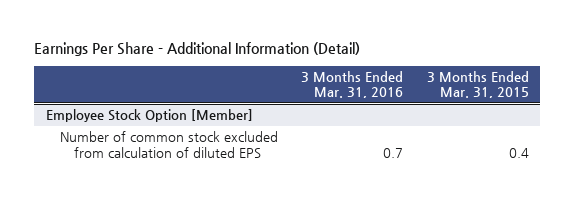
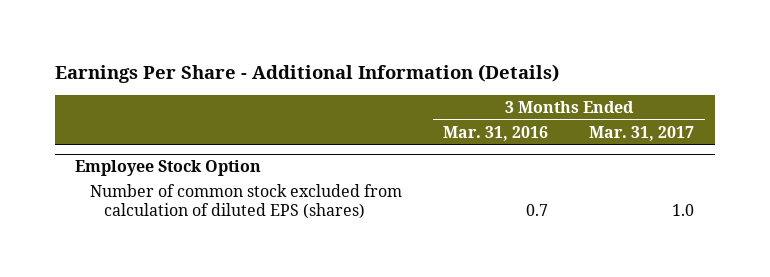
- Earnings Per Share - Additional Information (Detail)
+ Earnings Per Share - Additional Information (Details)
- | 3 Months Ended Mar. 31, 2016 | 3 Months Ended Mar. 31, 2015
+ | 3 Months Ended Mar. 31, 2016 | 3 Months Ended Mar. 31, 2017
- Employee Stock Option [Member]
- Number of common stock excluded from calculation of diluted EPS | 0.7 | 0.4
+ Employee Stock Option
+ Number of common stock excluded from calculation of diluted EPS (shares) | 0.7 | 1.0

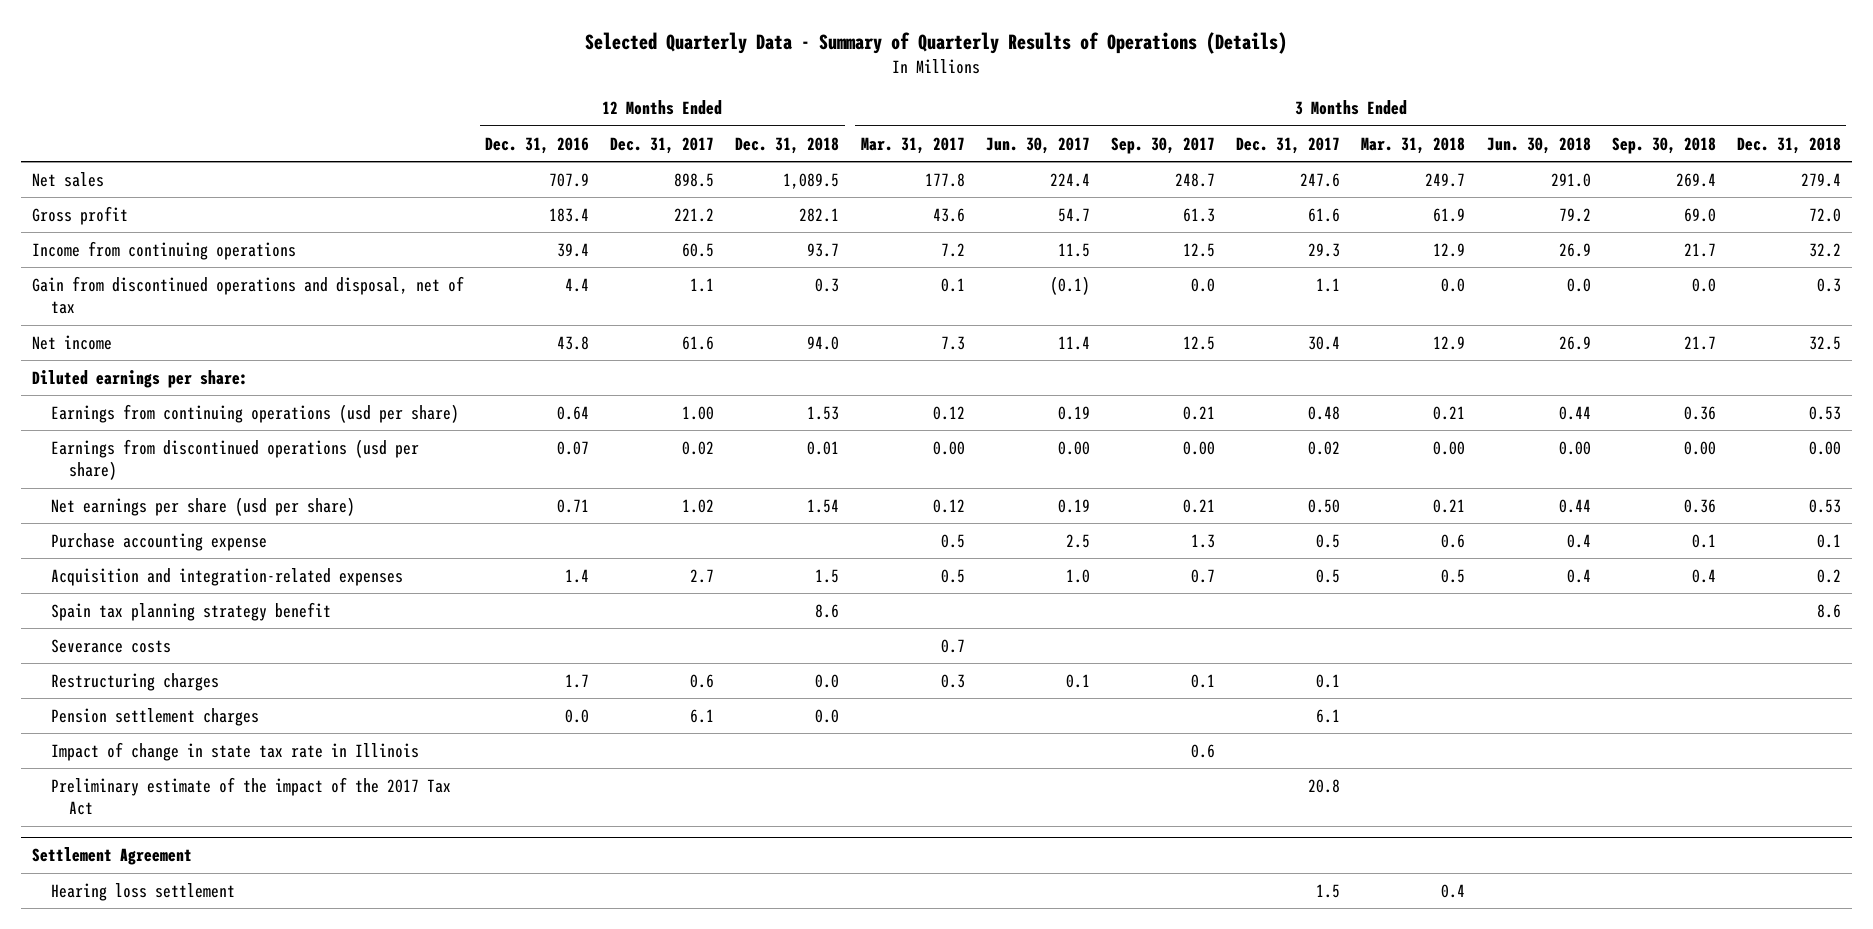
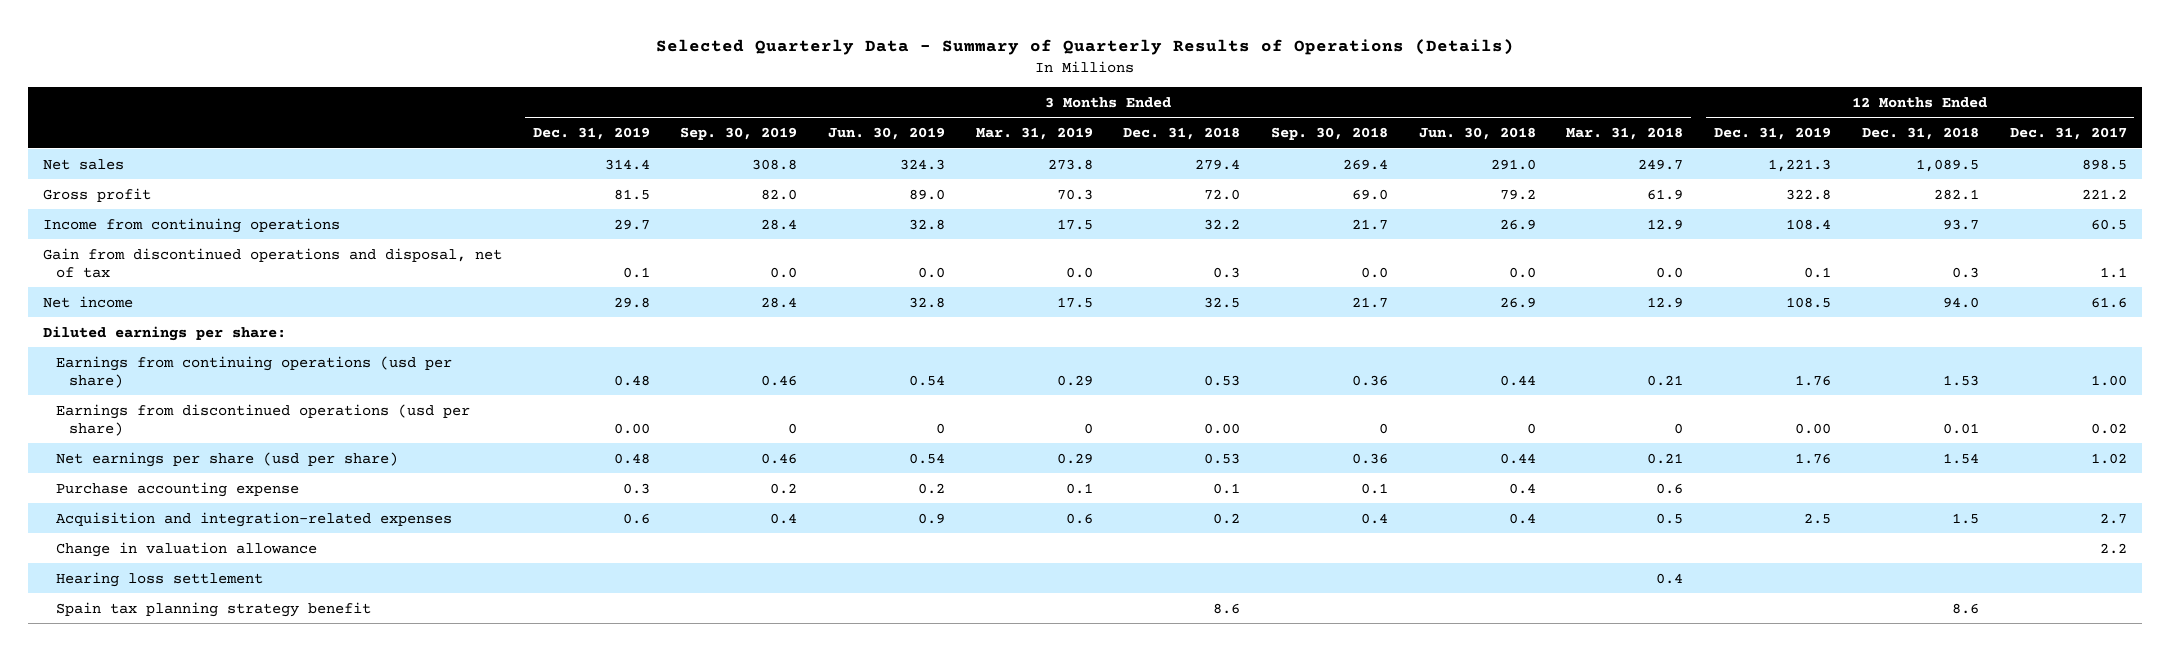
- | 12 Months Ended Dec. 31, 2016 | 12 Months Ended Dec. 31, 2017 | 12 Months Ended Dec. 31, 2018 | 3 Months Ended Mar. 31, 2017 | 3 Months Ended Jun. 30, 2017 | 3 Months Ended Sep. 30, 2017 | 3 Months Ended Dec. 31, 2017 | 3 Months Ended Mar. 31, 2018 | 3 Months Ended Jun. 30, 2018 | 3 Months Ended Sep. 30, 2018 | 3 Months Ended Dec. 31, 2018
+ | 3 Months Ended Dec. 31, 2019 | 3 Months Ended Sep. 30, 2019 | 3 Months Ended Jun. 30, 2019 | 3 Months Ended Mar. 31, 2019 | 3 Months Ended Dec. 31, 2018 | 3 Months Ended Sep. 30, 2018 | 3 Months Ended Jun. 30, 2018 | 3 Months Ended Mar. 31, 2018 | 12 Months Ended Dec. 31, 2019 | 12 Months Ended Dec. 31, 2018 | 12 Months Ended Dec. 31, 2017
- Earnings from discontinued operations (usd per share) | 0.07 | 0.02 | 0.01 | 0.00 | 0.00 | 0.00 | 0.02 | 0.00 | 0.00 | 0.00 | 0.00
+ Earnings from discontinued operations (usd per share) | 0.00 | 0 | 0 | 0 | 0.00 | 0 | 0 | 0 | 0.00 | 0.01 | 0.02
- Severance costs | | | | 0.7 | | | | | | |
- Restructuring charges | 1.7 | 0.6 | 0.0 | 0.3 | 0.1 | 0.1 | 0.1 | | | |
- Pension settlement charges | 0.0 | 6.1 | 0.0 | | | | 6.1 | | | |
- Impact of change in state tax rate in Illinois | | | | | | 0.6 | | | | |
- Preliminary estimate of the impact of the 2017 Tax Act | | | | | | | 20.8 | | | |
- Settlement Agreement
+ Change in valuation allowance | | | | | | | | | | | 2.2
moved down: Spain tax planning strategy benefit | | | | | 8.6 | | | | | 8.6 |

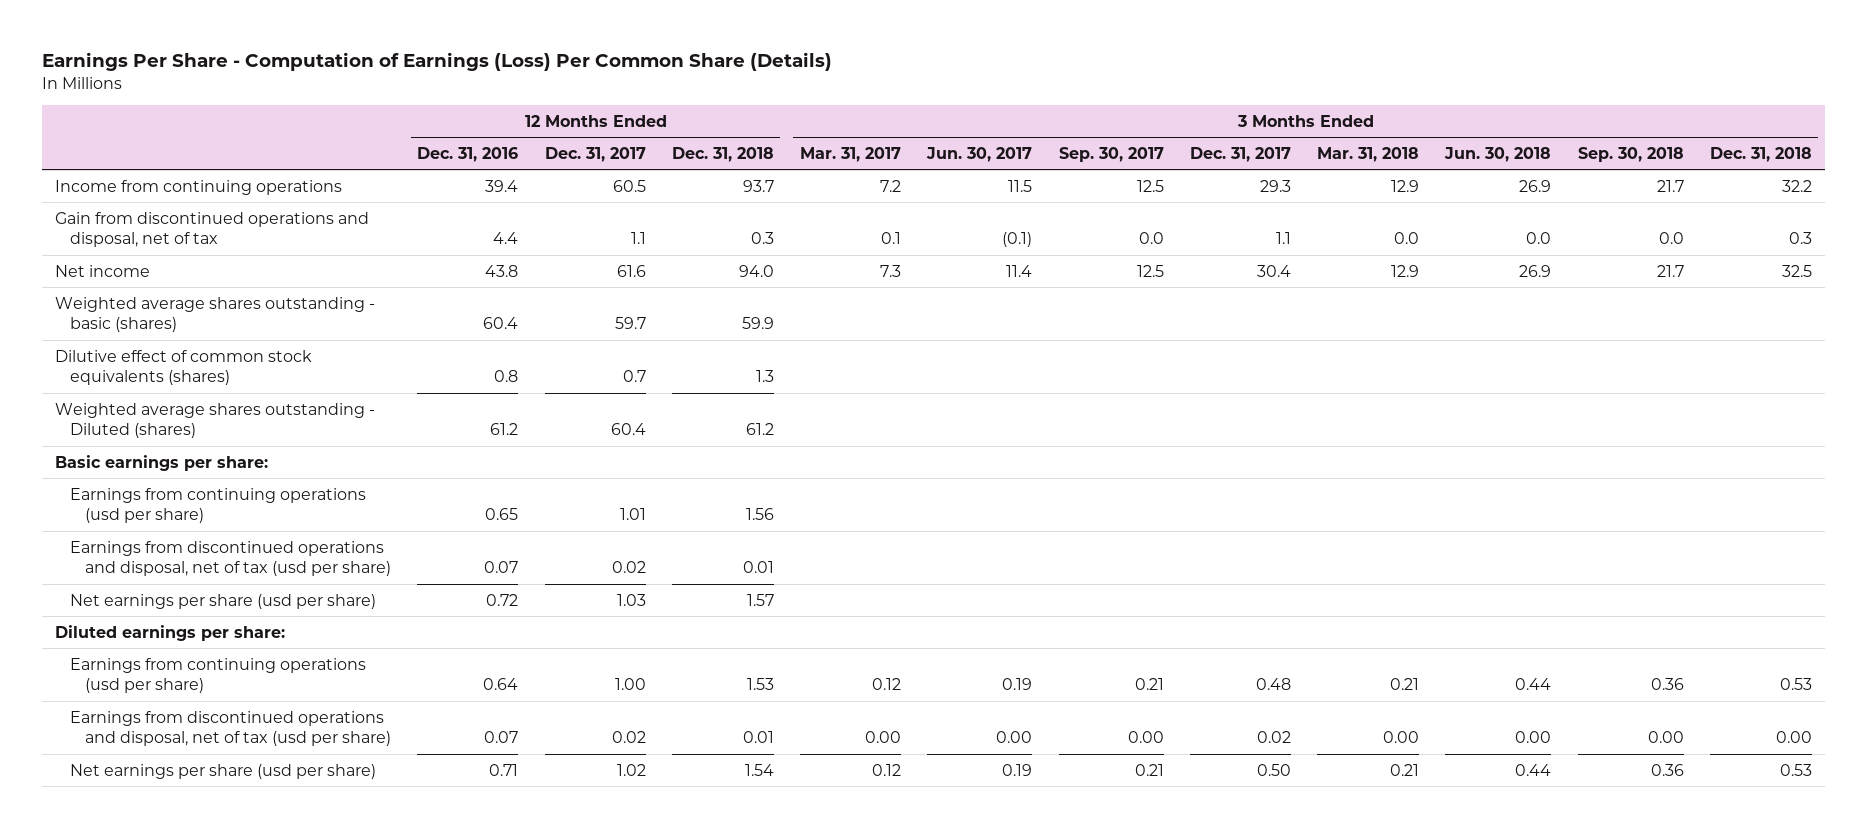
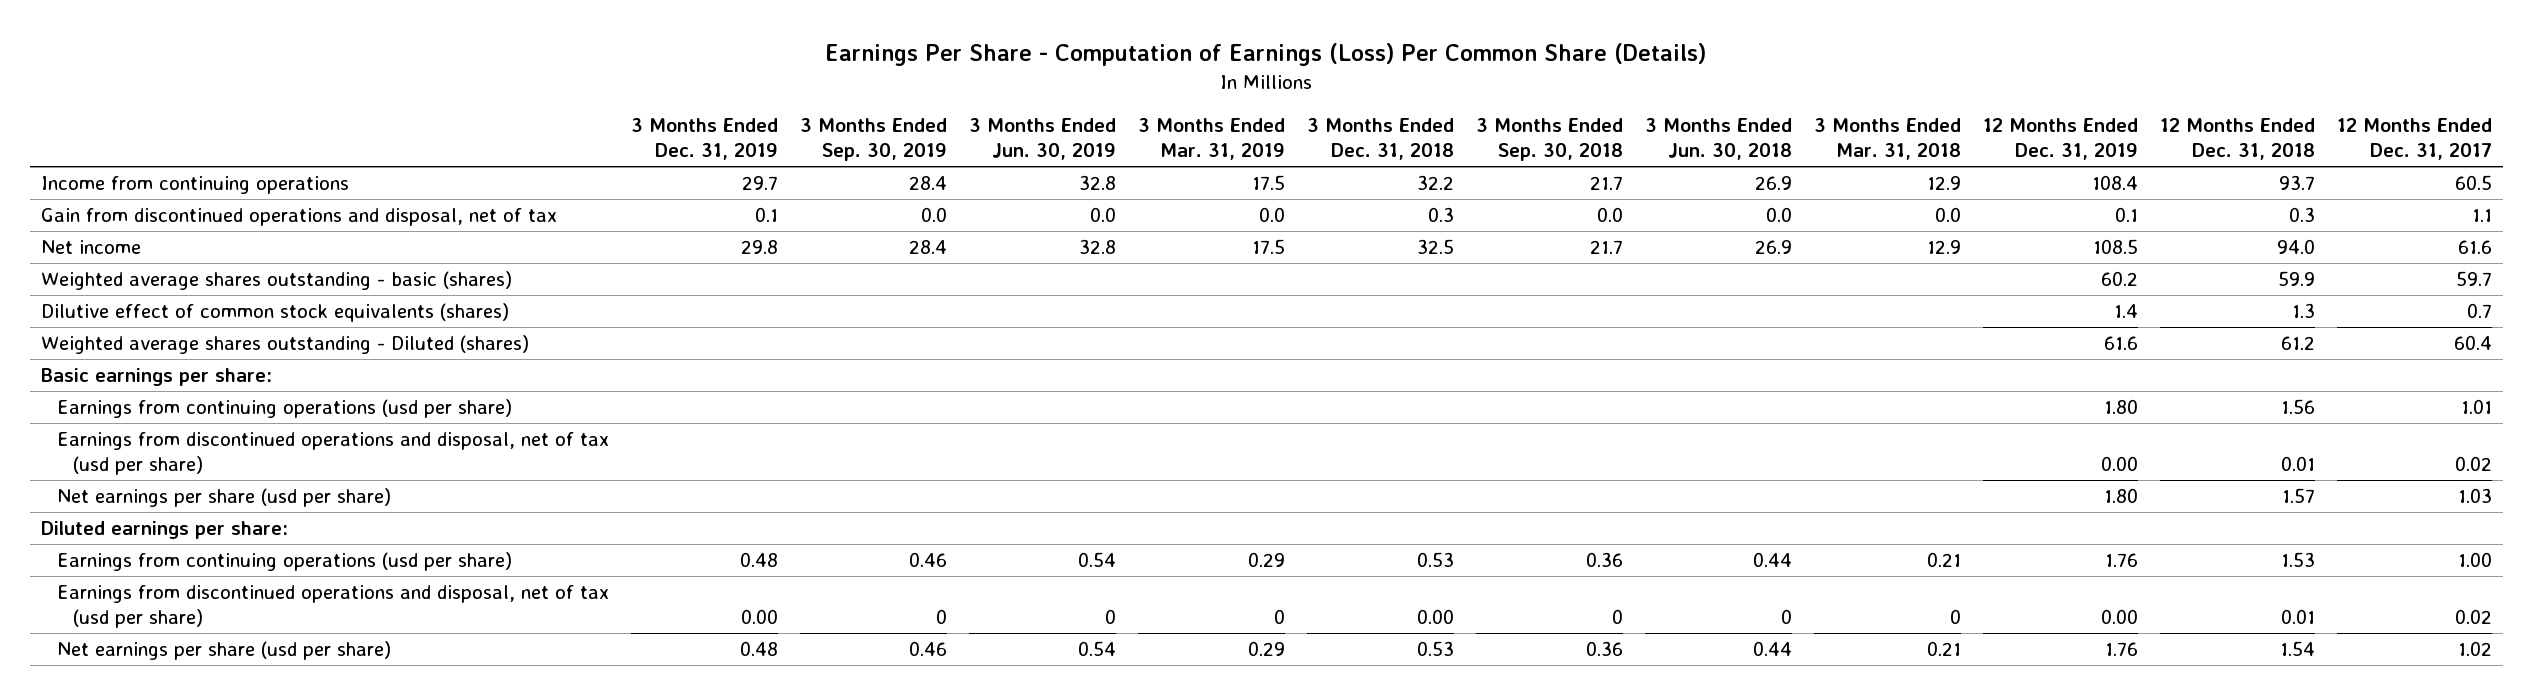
- | 12 Months Ended Dec. 31, 2016 | 12 Months Ended Dec. 31, 2017 | 12 Months Ended Dec. 31, 2018 | 3 Months Ended Mar. 31, 2017 | 3 Months Ended Jun. 30, 2017 | 3 Months Ended Sep. 30, 2017 | 3 Months Ended Dec. 31, 2017 | 3 Months Ended Mar. 31, 2018 | 3 Months Ended Jun. 30, 2018 | 3 Months Ended Sep. 30, 2018 | 3 Months Ended Dec. 31, 2018
+ | 3 Months Ended Dec. 31, 2019 | 3 Months Ended Sep. 30, 2019 | 3 Months Ended Jun. 30, 2019 | 3 Months Ended Mar. 31, 2019 | 3 Months Ended Dec. 31, 2018 | 3 Months Ended Sep. 30, 2018 | 3 Months Ended Jun. 30, 2018 | 3 Months Ended Mar. 31, 2018 | 12 Months Ended Dec. 31, 2019 | 12 Months Ended Dec. 31, 2018 | 12 Months Ended Dec. 31, 2017
- Earnings from discontinued operations and disposal, net of tax (usd per share) | 0.07 | 0.02 | 0.01 | 0.00 | 0.00 | 0.00 | 0.02 | 0.00 | 0.00 | 0.00 | 0.00
+ Earnings from discontinued operations and disposal, net of tax (usd per share) | 0.00 | 0 | 0 | 0 | 0.00 | 0 | 0 | 0 | 0.00 | 0.01 | 0.02

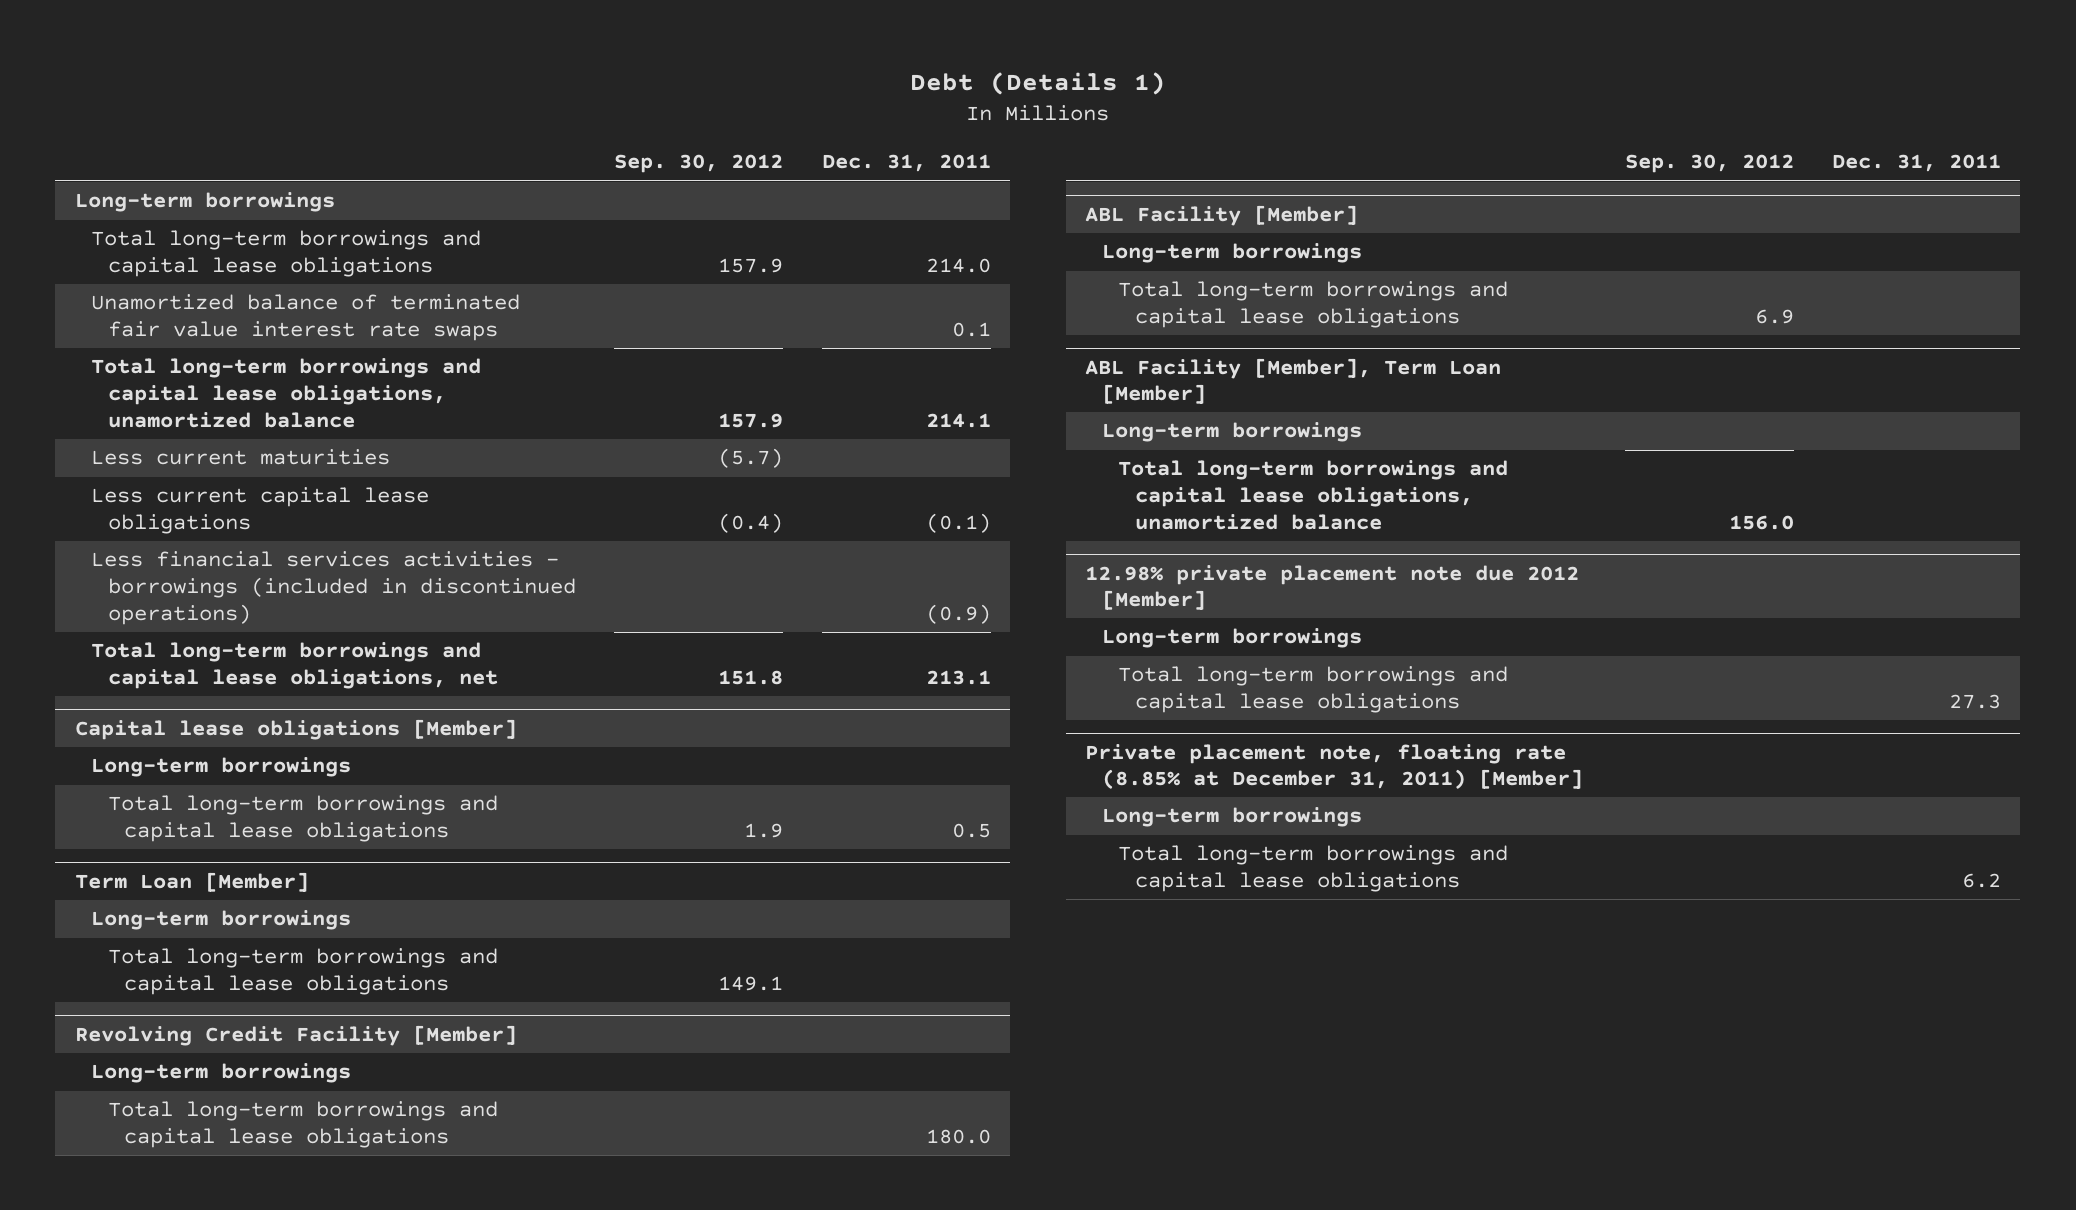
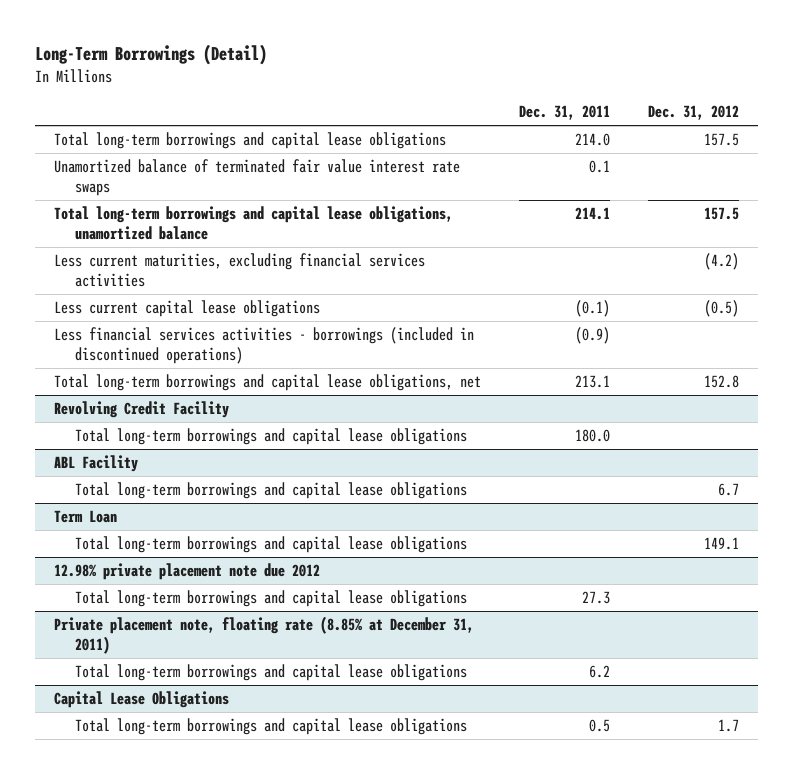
- Debt (Details 1)
+ Long-Term Borrowings (Detail)
- | Sep. 30, 2012 | Dec. 31, 2011
+ | Dec. 31, 2011 | Dec. 31, 2012
- Long-term borrowings
- Less current maturities | (5.7) |
+ Less current maturities, excluding financial services activities | | (4.2)
- Capital lease obligations [Member]
- Long-term borrowings
- Total long-term borrowings and capital lease obligations | 1.9 | 0.5
- Term Loan [Member]
- Long-term borrowings
- Total long-term borrowings and capital lease obligations | 149.1 |
- Revolving Credit Facility [Member]
- Long-term borrowings
+ Revolving Credit Facility
- ABL Facility [Member]
- Long-term borrowings
+ ABL Facility
- ABL Facility [Member], Term Loan [Member]
- Long-term borrowings
- Total long-term borrowings and capital lease obligations, unamortized balance | 156.0 |
- 12.98% private placement note due 2012 [Member]
- Long-term borrowings
+ Term Loan
+ Total long-term borrowings and capital lease obligations | | 149.1
+ 12.98% private placement note due 2012
- Private placement note, floating rate (8.85% at December 31, 2011) [Member]
- Long-term borrowings
+ Private placement note, floating rate (8.85% at December 31, 2011)
+ Capital Lease Obligations
+ Total long-term borrowings and capital lease obligations | 0.5 | 1.7

